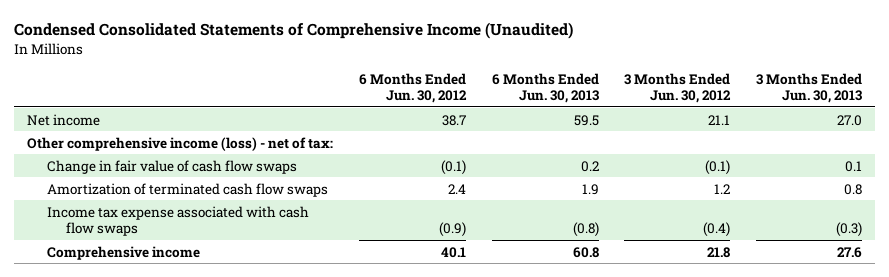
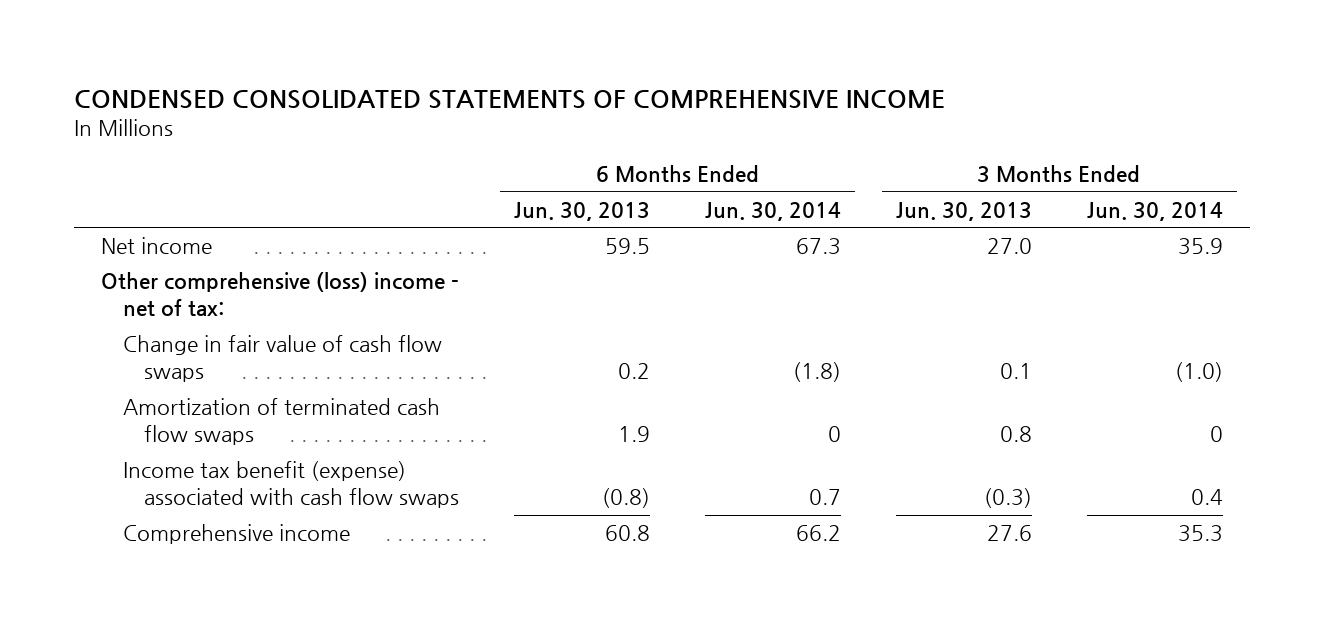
- Condensed Consolidated Statements of Comprehensive Income (Unaudited)
+ CONDENSED CONSOLIDATED STATEMENTS OF COMPREHENSIVE INCOME
- | 6 Months Ended Jun. 30, 2012 | 6 Months Ended Jun. 30, 2013 | 3 Months Ended Jun. 30, 2012 | 3 Months Ended Jun. 30, 2013
+ | 6 Months Ended Jun. 30, 2013 | 6 Months Ended Jun. 30, 2014 | 3 Months Ended Jun. 30, 2013 | 3 Months Ended Jun. 30, 2014
- Other comprehensive income (loss) - net of tax:
+ Other comprehensive (loss) income - net of tax:
- Income tax expense associated with cash flow swaps | (0.9) | (0.8) | (0.4) | (0.3)
+ Income tax benefit (expense) associated with cash flow swaps | (0.8) | 0.7 | (0.3) | 0.4

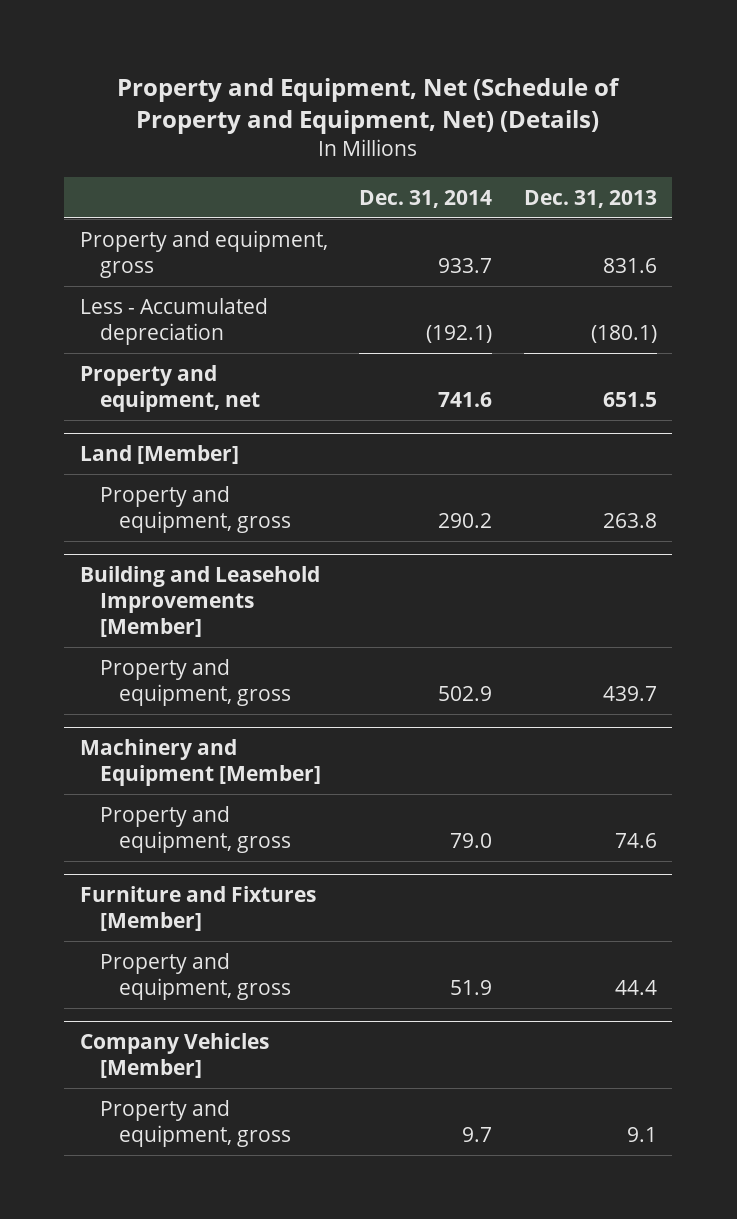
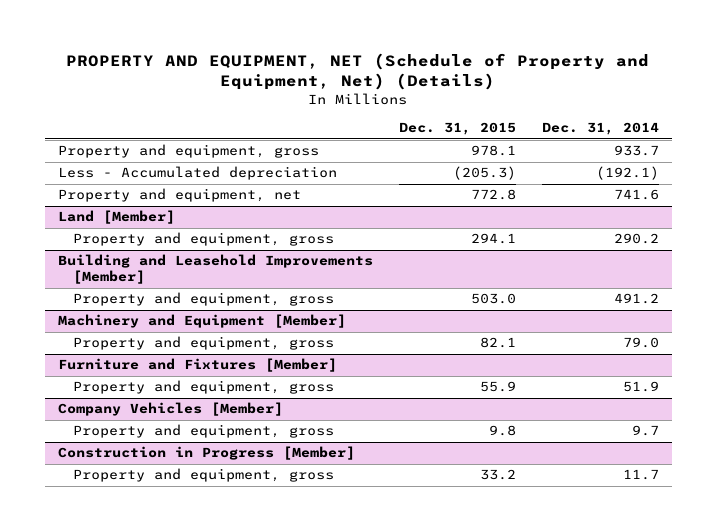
- Property and Equipment, Net (Schedule of Property and Equipment, Net) (Details)
+ PROPERTY AND EQUIPMENT, NET (Schedule of Property and Equipment, Net) (Details)
- | Dec. 31, 2014 | Dec. 31, 2013
+ | Dec. 31, 2015 | Dec. 31, 2014
@ Building and Leasehold Improvements [Member]
- Property and equipment, gross | 502.9 | 439.7
+ Property and equipment, gross | 503.0 | 491.2
+ Construction in Progress [Member]
+ Property and equipment, gross | 33.2 | 11.7

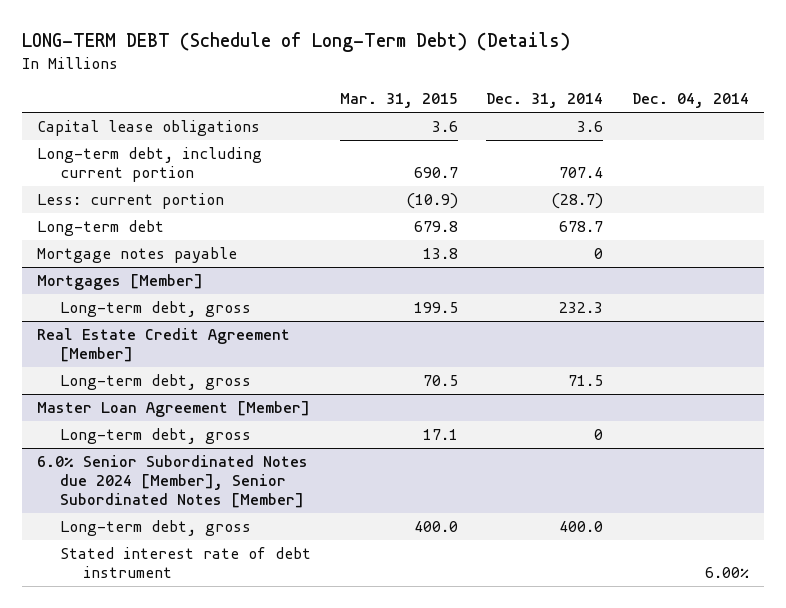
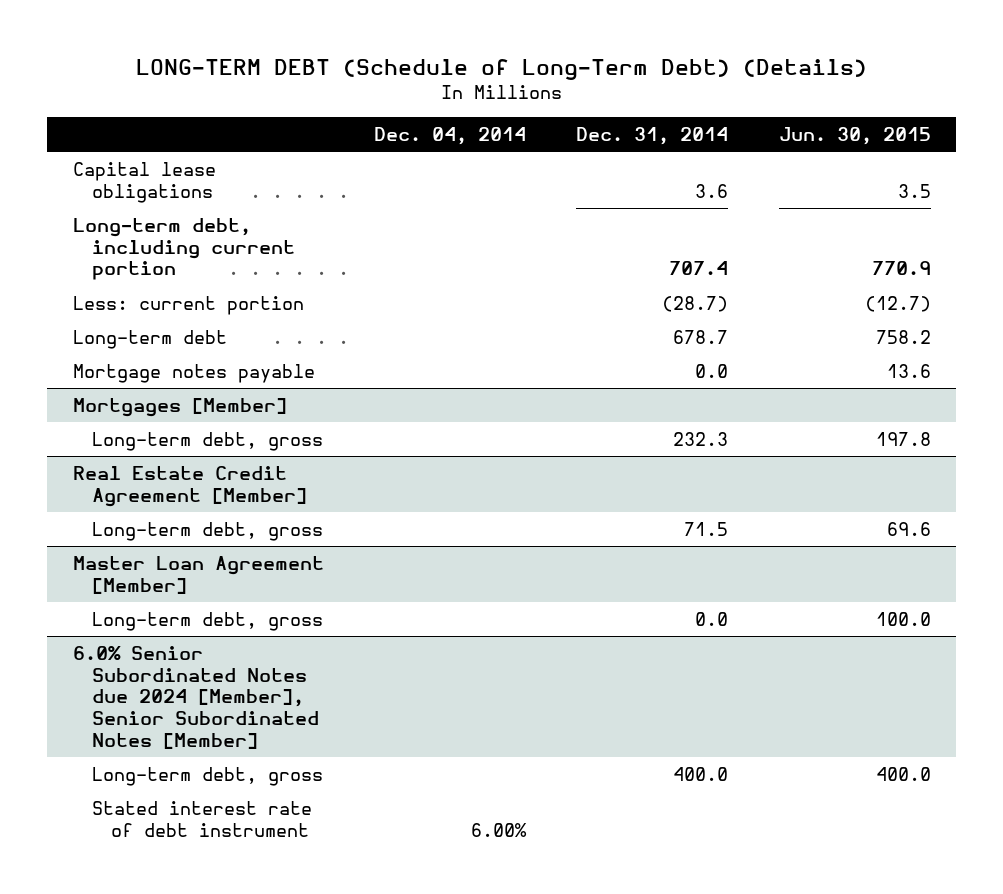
- | Mar. 31, 2015 | Dec. 31, 2014 | Dec. 04, 2014
+ | Dec. 04, 2014 | Dec. 31, 2014 | Jun. 30, 2015
- Mortgage notes payable | 13.8 | 0 |
+ Mortgage notes payable | | 0.0 | 13.6
@ Master Loan Agreement [Member]
- Long-term debt, gross | 17.1 | 0 |
+ Long-term debt, gross | | 0.0 | 100.0

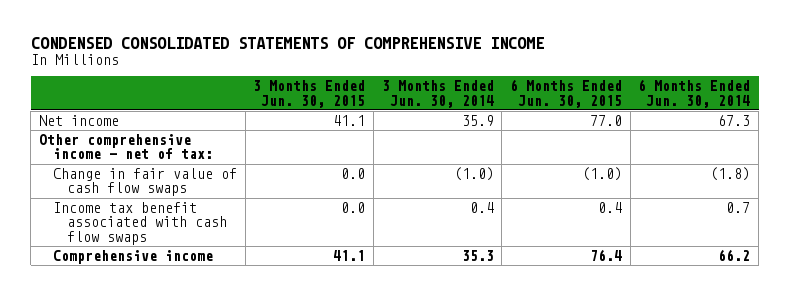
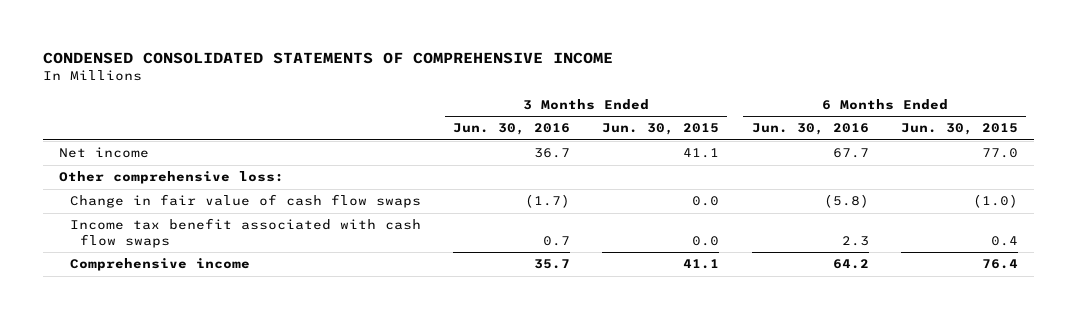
- | 3 Months Ended Jun. 30, 2015 | 3 Months Ended Jun. 30, 2014 | 6 Months Ended Jun. 30, 2015 | 6 Months Ended Jun. 30, 2014
+ | 3 Months Ended Jun. 30, 2016 | 3 Months Ended Jun. 30, 2015 | 6 Months Ended Jun. 30, 2016 | 6 Months Ended Jun. 30, 2015
- Other comprehensive income - net of tax:
+ Other comprehensive loss:

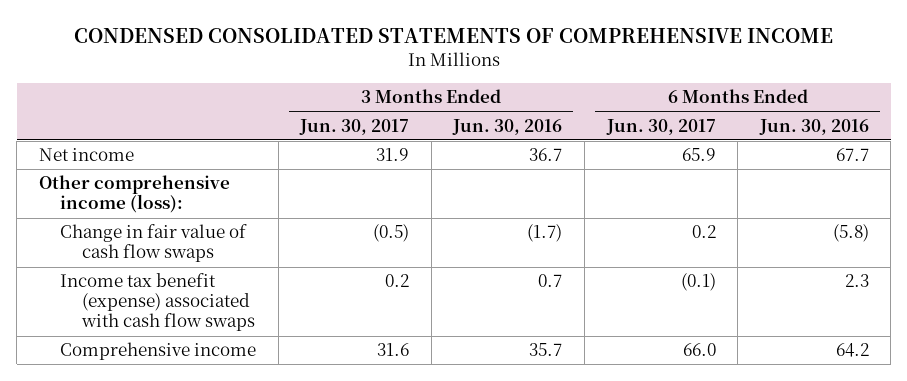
- | 3 Months Ended Jun. 30, 2016 | 3 Months Ended Jun. 30, 2015 | 6 Months Ended Jun. 30, 2016 | 6 Months Ended Jun. 30, 2015
+ | 3 Months Ended Jun. 30, 2017 | 3 Months Ended Jun. 30, 2016 | 6 Months Ended Jun. 30, 2017 | 6 Months Ended Jun. 30, 2016
- Other comprehensive loss:
+ Other comprehensive income (loss):
- Income tax benefit associated with cash flow swaps | 0.7 | 0.0 | 2.3 | 0.4
+ Income tax benefit (expense) associated with cash flow swaps | 0.2 | 0.7 | (0.1) | 2.3

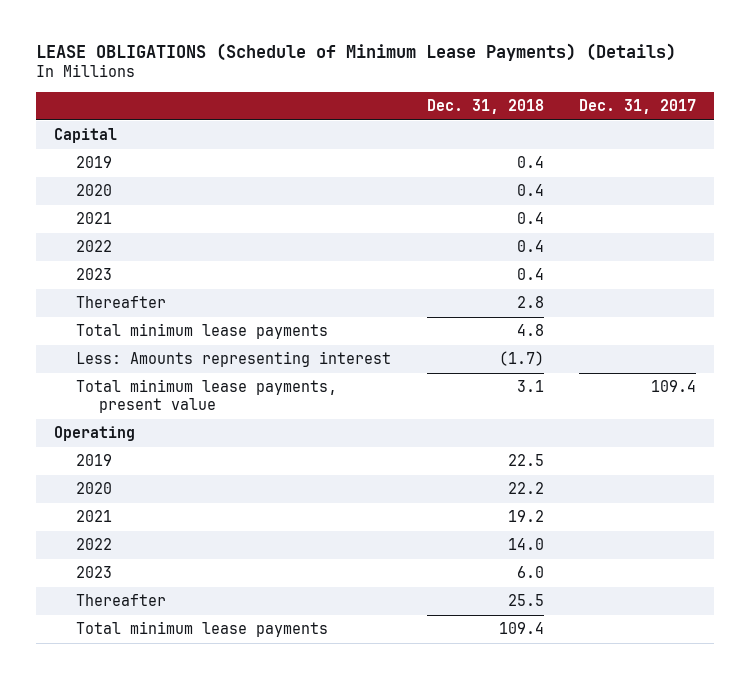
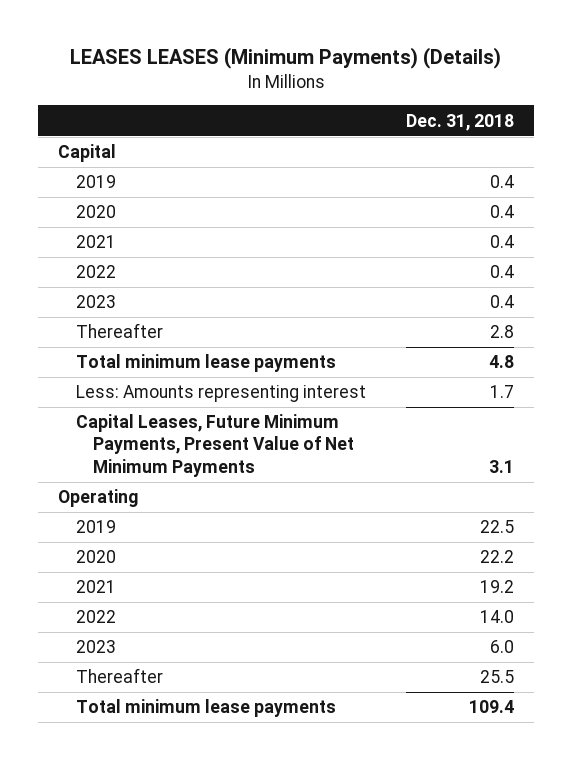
- LEASE OBLIGATIONS (Schedule of Minimum Lease Payments) (Details)
+ LEASES LEASES (Minimum Payments) (Details)
- | Dec. 31, 2018 | Dec. 31, 2017
+ | Dec. 31, 2018
- Less: Amounts representing interest | (1.7) |
- Total minimum lease payments, present value | 3.1 | 109.4
+ Less: Amounts representing interest | 1.7
+ Capital Leases, Future Minimum Payments, Present Value of Net Minimum Payments | 3.1

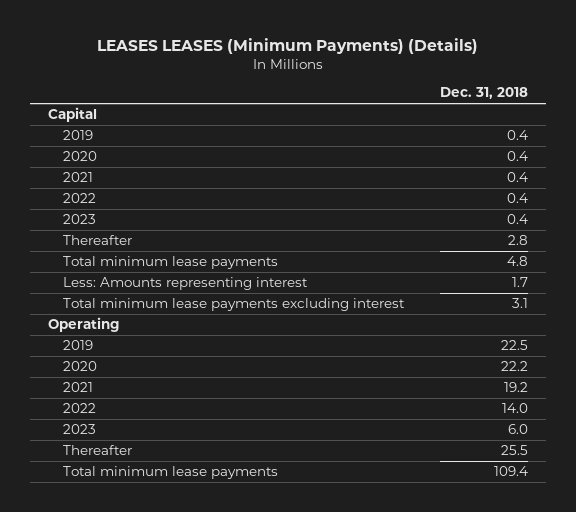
- Capital Leases, Future Minimum Payments, Present Value of Net Minimum Payments | 3.1
+ Total minimum lease payments excluding interest | 3.1

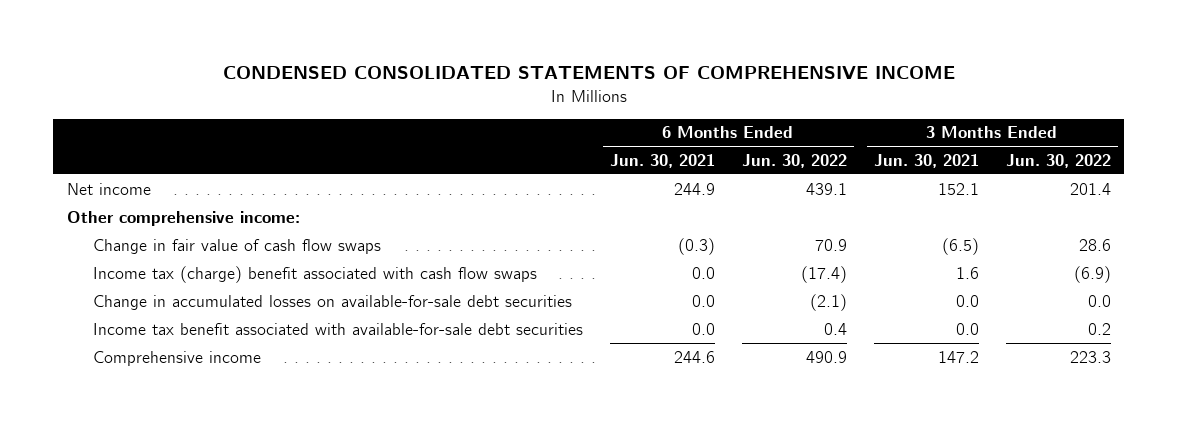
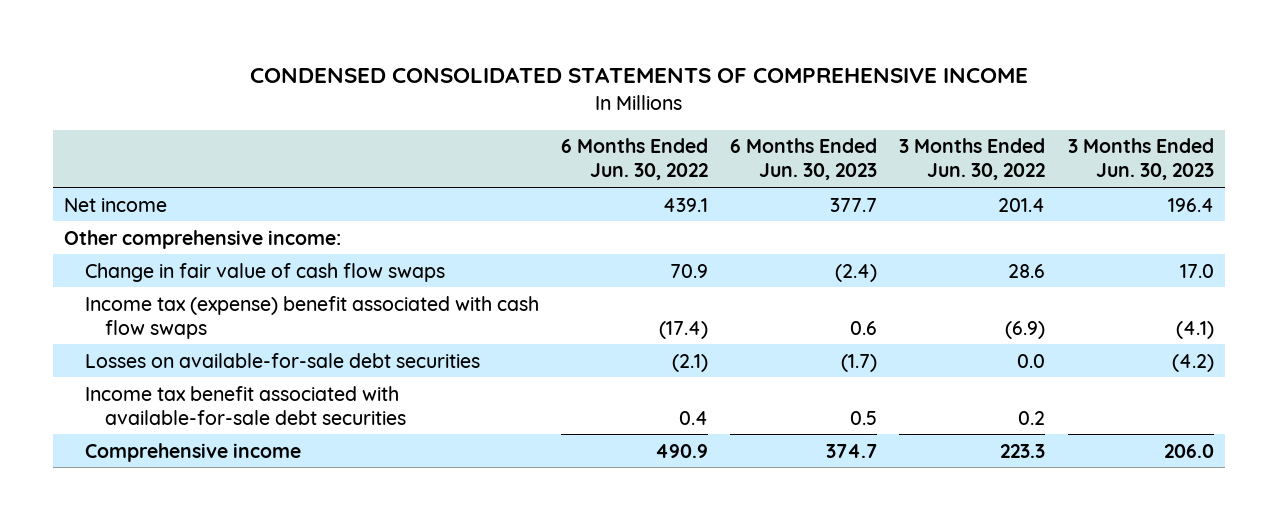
- | 6 Months Ended Jun. 30, 2021 | 6 Months Ended Jun. 30, 2022 | 3 Months Ended Jun. 30, 2021 | 3 Months Ended Jun. 30, 2022
+ | 6 Months Ended Jun. 30, 2022 | 6 Months Ended Jun. 30, 2023 | 3 Months Ended Jun. 30, 2022 | 3 Months Ended Jun. 30, 2023
- Income tax (charge) benefit associated with cash flow swaps | 0.0 | (17.4) | 1.6 | (6.9)
- Change in accumulated losses on available-for-sale debt securities | 0.0 | (2.1) | 0.0 | 0.0
+ Income tax (expense) benefit associated with cash flow swaps | (17.4) | 0.6 | (6.9) | (4.1)
+ Losses on available-for-sale debt securities | (2.1) | (1.7) | 0.0 | (4.2)

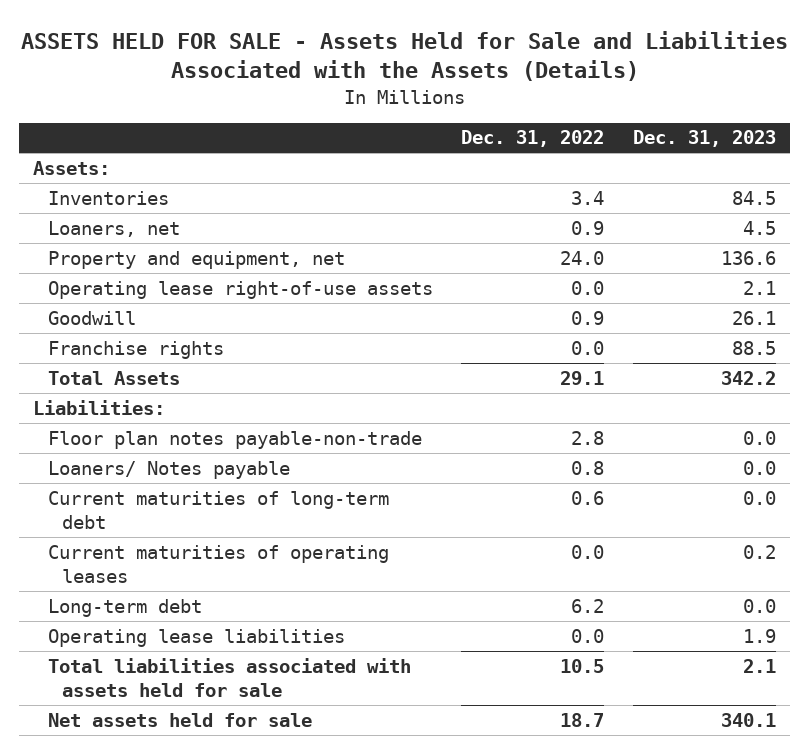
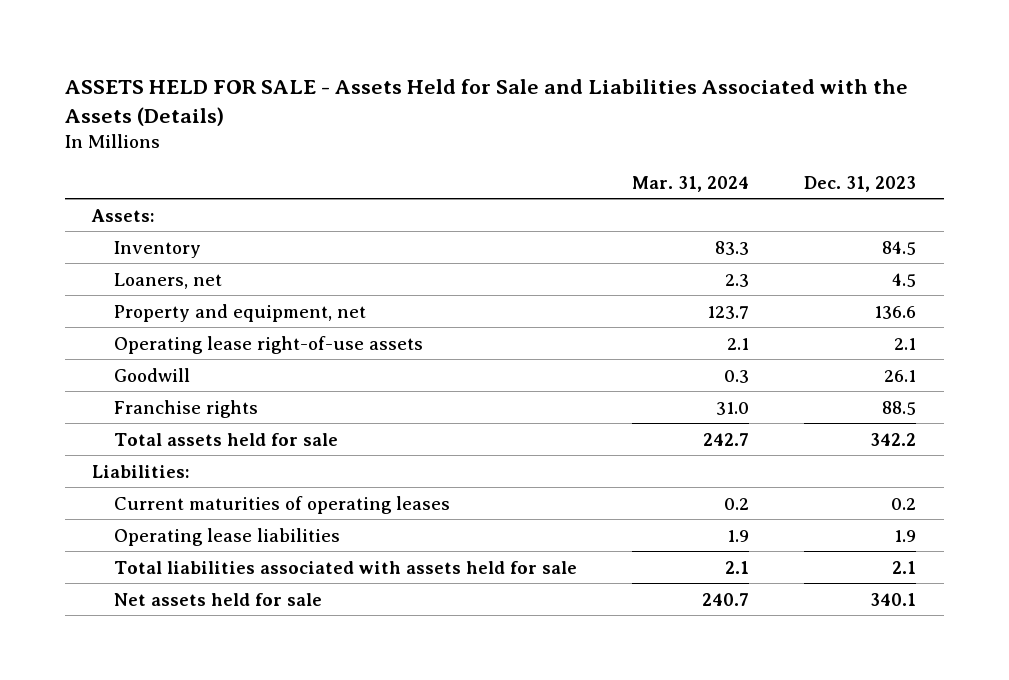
- | Dec. 31, 2022 | Dec. 31, 2023
+ | Mar. 31, 2024 | Dec. 31, 2023
- Inventories | 3.4 | 84.5
+ Inventory | 83.3 | 84.5
- Total Assets | 29.1 | 342.2
+ Total assets held for sale | 242.7 | 342.2
- Floor plan notes payable-non-trade | 2.8 | 0.0
- Loaners/ Notes payable | 0.8 | 0.0
- Current maturities of long-term debt | 0.6 | 0.0
- Long-term debt | 6.2 | 0.0

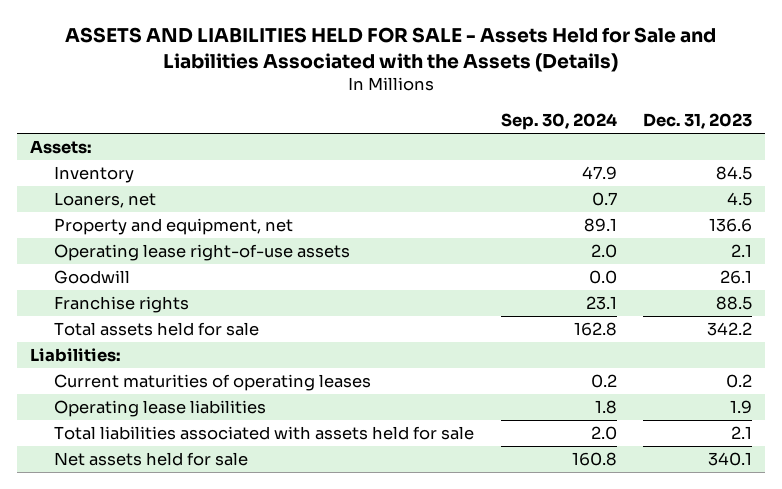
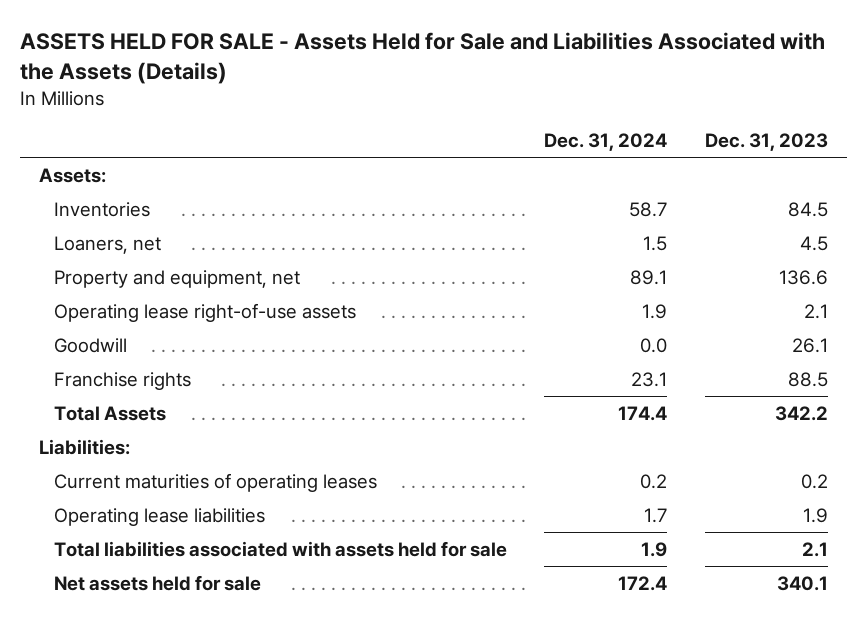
- ASSETS AND LIABILITIES HELD FOR SALE - Assets Held for Sale and Liabilities Associated with the Assets (Details)
+ ASSETS HELD FOR SALE - Assets Held for Sale and Liabilities Associated with the Assets (Details)
- | Sep. 30, 2024 | Dec. 31, 2023
+ | Dec. 31, 2024 | Dec. 31, 2023
- Inventory | 47.9 | 84.5
+ Inventories | 58.7 | 84.5
- Total assets held for sale | 162.8 | 342.2
+ Total Assets | 174.4 | 342.2

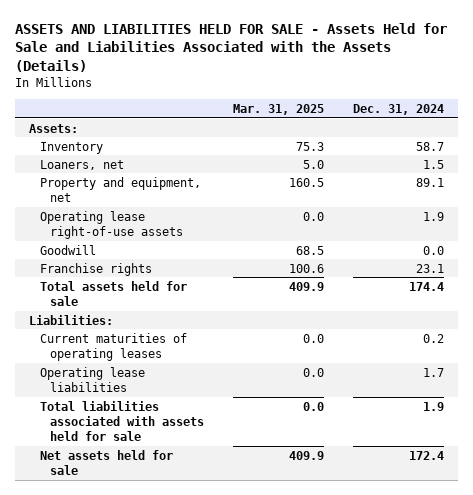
- ASSETS HELD FOR SALE - Assets Held for Sale and Liabilities Associated with the Assets (Details)
+ ASSETS AND LIABILITIES HELD FOR SALE - Assets Held for Sale and Liabilities Associated with the Assets (Details)
- | Dec. 31, 2024 | Dec. 31, 2023
+ | Mar. 31, 2025 | Dec. 31, 2024
- Inventories | 58.7 | 84.5
+ Inventory | 75.3 | 58.7
- Total Assets | 174.4 | 342.2
+ Total assets held for sale | 409.9 | 174.4

